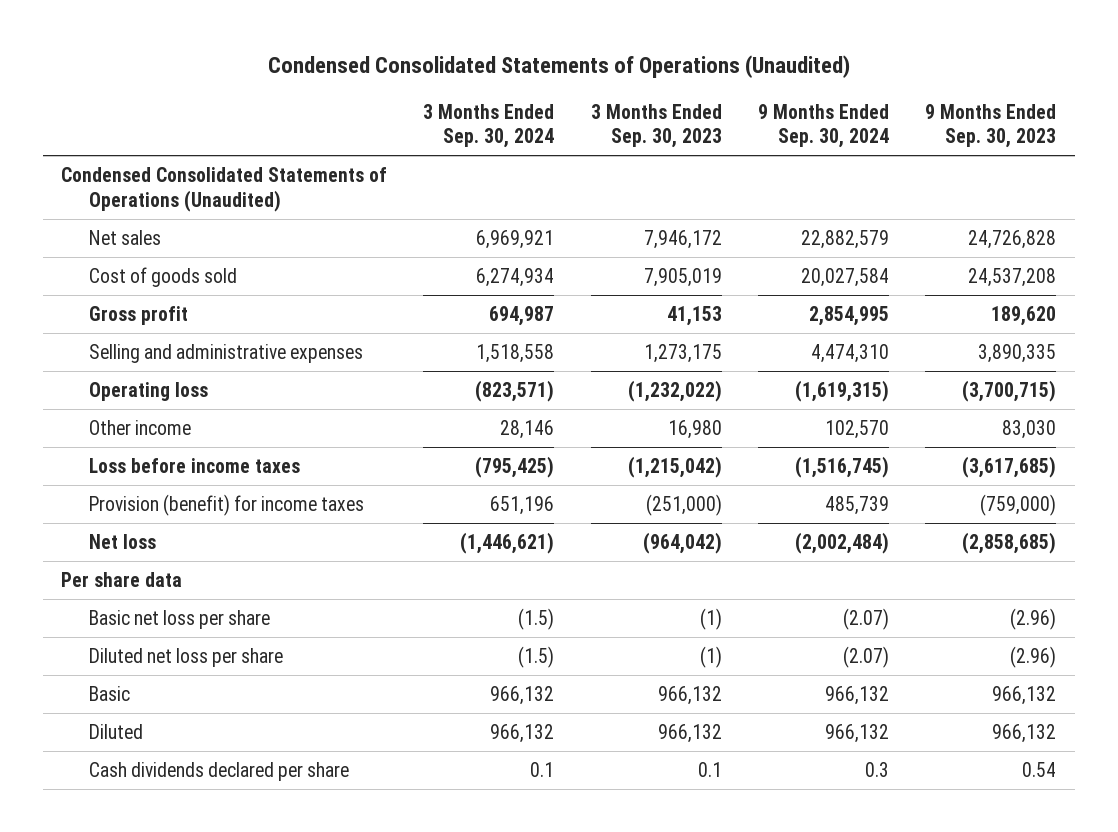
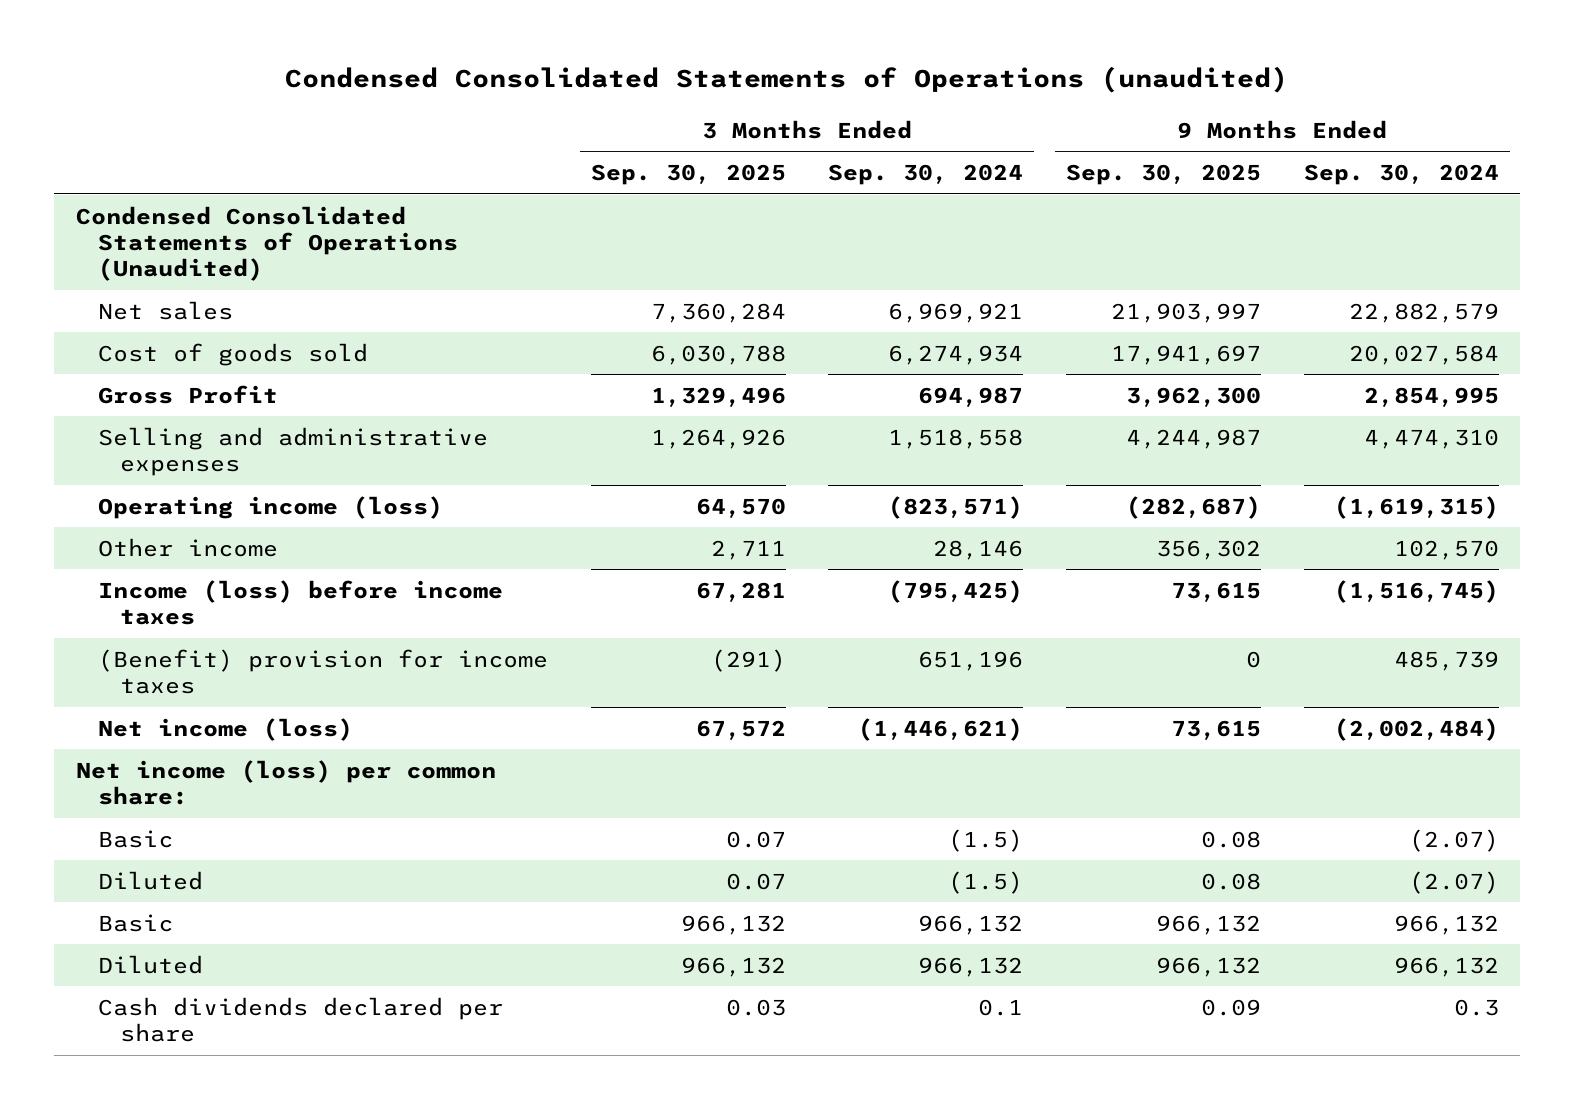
- Condensed Consolidated Statements of Operations (Unaudited)
+ Condensed Consolidated Statements of Operations (unaudited)
- | 3 Months Ended Sep. 30, 2024 | 3 Months Ended Sep. 30, 2023 | 9 Months Ended Sep. 30, 2024 | 9 Months Ended Sep. 30, 2023
+ | 3 Months Ended Sep. 30, 2025 | 3 Months Ended Sep. 30, 2024 | 9 Months Ended Sep. 30, 2025 | 9 Months Ended Sep. 30, 2024
- Gross profit | 694,987 | 41,153 | 2,854,995 | 189,620
+ Gross Profit | 1,329,496 | 694,987 | 3,962,300 | 2,854,995
- Operating loss | (823,571) | (1,232,022) | (1,619,315) | (3,700,715)
+ Operating income (loss) | 64,570 | (823,571) | (282,687) | (1,619,315)
- Loss before income taxes | (795,425) | (1,215,042) | (1,516,745) | (3,617,685)
- Provision (benefit) for income taxes | 651,196 | (251,000) | 485,739 | (759,000)
- Net loss | (1,446,621) | (964,042) | (2,002,484) | (2,858,685)
- Per share data
- Basic net loss per share | (1.5) | (1) | (2.07) | (2.96)
- Diluted net loss per share | (1.5) | (1) | (2.07) | (2.96)
+ Income (loss) before income taxes | 67,281 | (795,425) | 73,615 | (1,516,745)
+ (Benefit) provision for income taxes | (291) | 651,196 | 0 | 485,739
+ Net income (loss) | 67,572 | (1,446,621) | 73,615 | (2,002,484)
+ Net income (loss) per common share:
+ Basic | 0.07 | (1.5) | 0.08 | (2.07)
+ Diluted | 0.07 | (1.5) | 0.08 | (2.07)

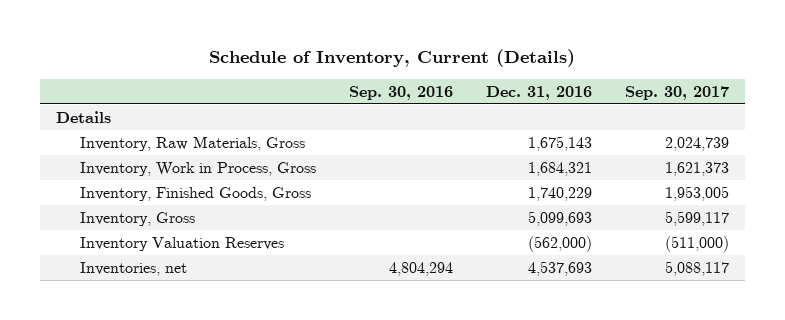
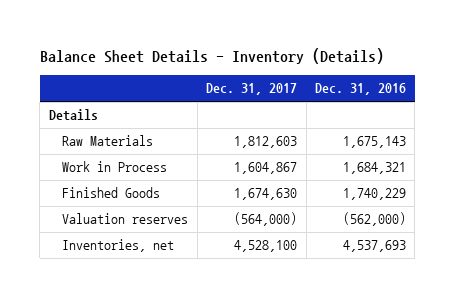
- Schedule of Inventory, Current (Details)
+ Balance Sheet Details - Inventory (Details)
- | Sep. 30, 2016 | Dec. 31, 2016 | Sep. 30, 2017
+ | Dec. 31, 2017 | Dec. 31, 2016
- Inventory, Raw Materials, Gross | | 1,675,143 | 2,024,739
- Inventory, Work in Process, Gross | | 1,684,321 | 1,621,373
- Inventory, Finished Goods, Gross | | 1,740,229 | 1,953,005
- Inventory, Gross | | 5,099,693 | 5,599,117
- Inventory Valuation Reserves | | (562,000) | (511,000)
+ Raw Materials | 1,812,603 | 1,675,143
+ Work in Process | 1,604,867 | 1,684,321
+ Finished Goods | 1,674,630 | 1,740,229
+ Valuation reserves | (564,000) | (562,000)

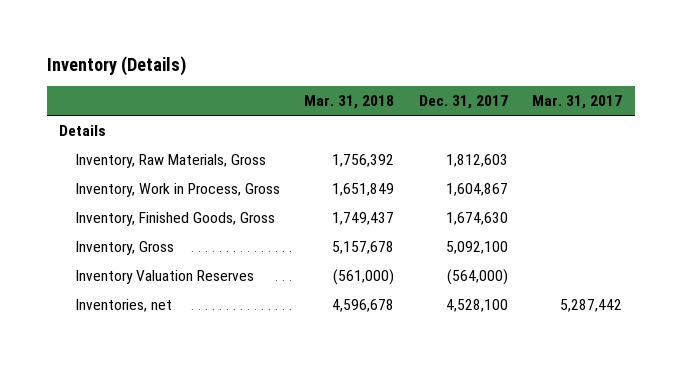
- Balance Sheet Details - Inventory (Details)
+ Inventory (Details)
- | Dec. 31, 2017 | Dec. 31, 2016
+ | Mar. 31, 2018 | Dec. 31, 2017 | Mar. 31, 2017
- Raw Materials | 1,812,603 | 1,675,143
- Work in Process | 1,604,867 | 1,684,321
- Finished Goods | 1,674,630 | 1,740,229
- Valuation reserves | (564,000) | (562,000)
+ Inventory, Raw Materials, Gross | 1,756,392 | 1,812,603 |
+ Inventory, Work in Process, Gross | 1,651,849 | 1,604,867 |
+ Inventory, Finished Goods, Gross | 1,749,437 | 1,674,630 |
+ Inventory, Gross | 5,157,678 | 5,092,100 |
+ Inventory Valuation Reserves | (561,000) | (564,000) |

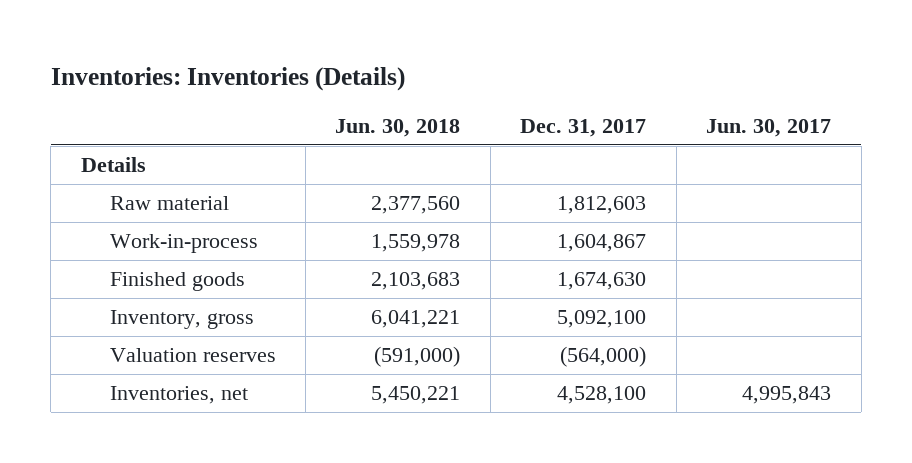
- Inventory (Details)
+ Inventories: Inventories (Details)
- | Mar. 31, 2018 | Dec. 31, 2017 | Mar. 31, 2017
+ | Jun. 30, 2018 | Dec. 31, 2017 | Jun. 30, 2017
- Inventory, Raw Materials, Gross | 1,756,392 | 1,812,603 |
- Inventory, Work in Process, Gross | 1,651,849 | 1,604,867 |
- Inventory, Finished Goods, Gross | 1,749,437 | 1,674,630 |
- Inventory, Gross | 5,157,678 | 5,092,100 |
- Inventory Valuation Reserves | (561,000) | (564,000) |
+ Raw material | 2,377,560 | 1,812,603 |
+ Work-in-process | 1,559,978 | 1,604,867 |
+ Finished goods | 2,103,683 | 1,674,630 |
+ Inventory, gross | 6,041,221 | 5,092,100 |
+ Valuation reserves | (591,000) | (564,000) |

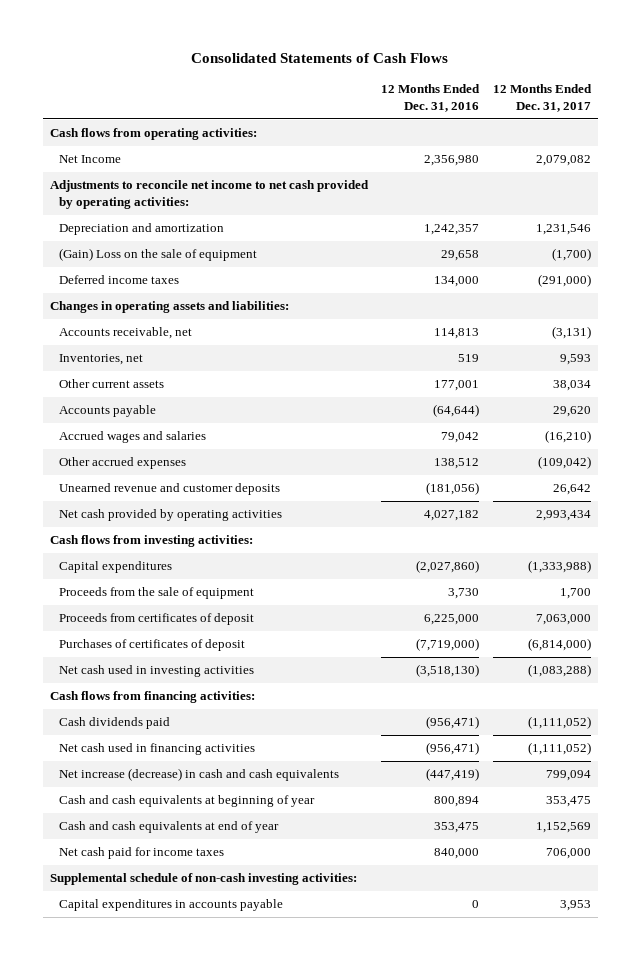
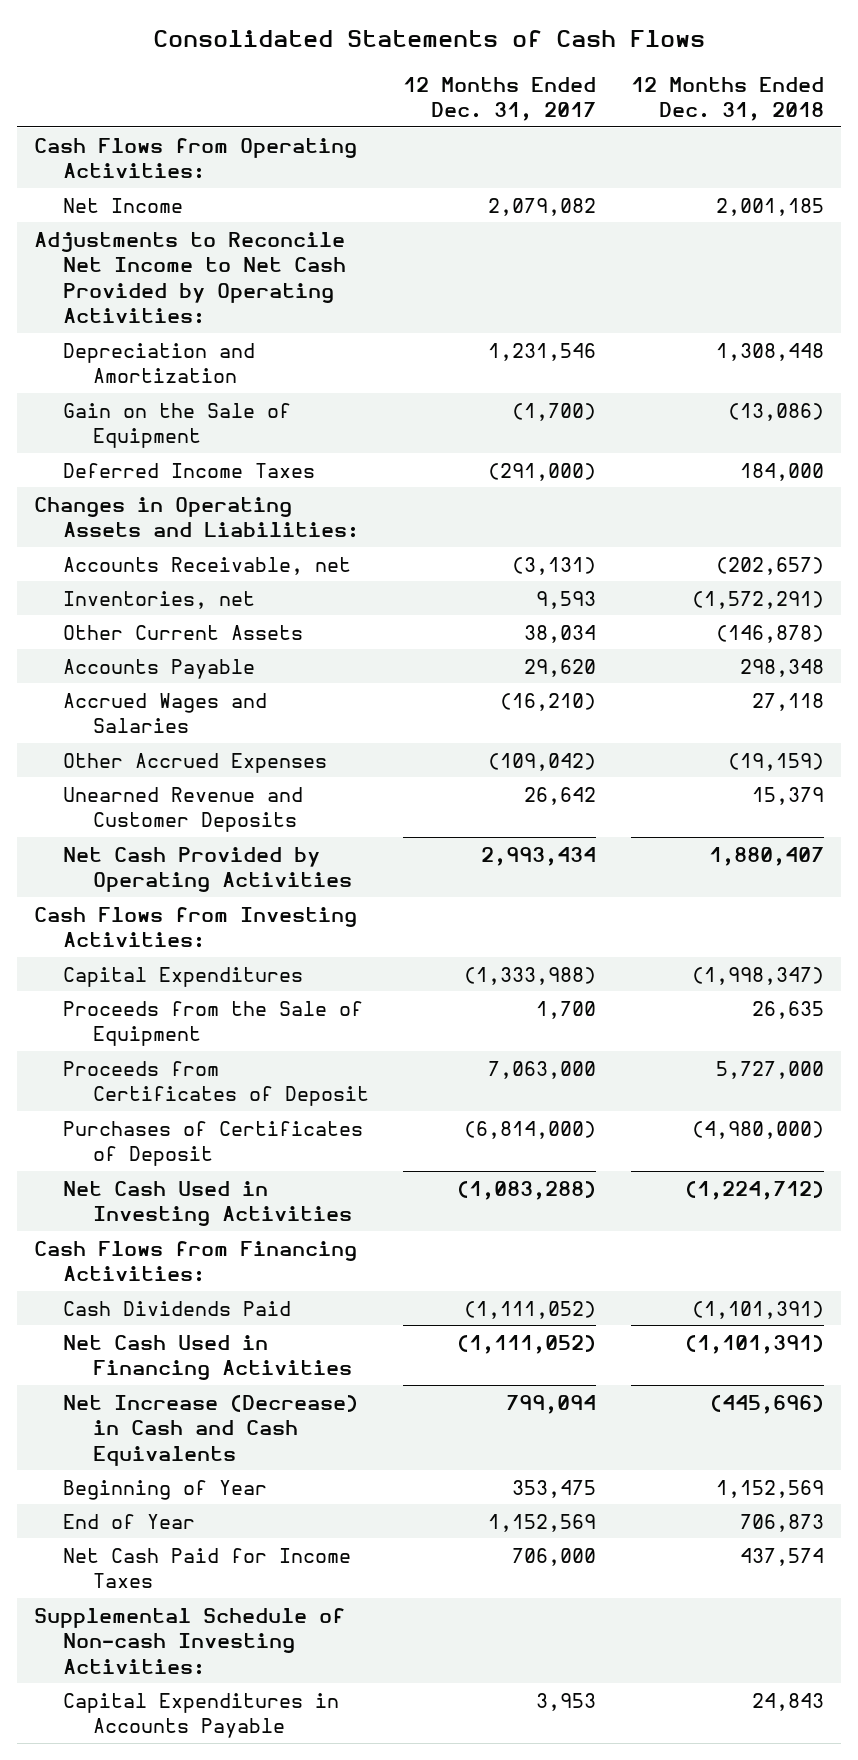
- | 12 Months Ended Dec. 31, 2016 | 12 Months Ended Dec. 31, 2017
+ | 12 Months Ended Dec. 31, 2017 | 12 Months Ended Dec. 31, 2018
- Cash flows from operating activities:
+ Cash Flows from Operating Activities:
- Adjustments to reconcile net income to net cash provided by operating activities:
- Depreciation and amortization | 1,242,357 | 1,231,546
- (Gain) Loss on the sale of equipment | 29,658 | (1,700)
- Deferred income taxes | 134,000 | (291,000)
- Changes in operating assets and liabilities:
- Accounts receivable, net | 114,813 | (3,131)
+ Adjustments to Reconcile Net Income to Net Cash Provided by Operating Activities:
+ Depreciation and Amortization | 1,231,546 | 1,308,448
+ Gain on the Sale of Equipment | (1,700) | (13,086)
+ Deferred Income Taxes | (291,000) | 184,000
+ Changes in Operating Assets and Liabilities:
+ Accounts Receivable, net | (3,131) | (202,657)
- Other current assets | 177,001 | 38,034
- Accounts payable | (64,644) | 29,620
- Accrued wages and salaries | 79,042 | (16,210)
- Other accrued expenses | 138,512 | (109,042)
- Unearned revenue and customer deposits | (181,056) | 26,642
- Net cash provided by operating activities | 4,027,182 | 2,993,434
- Cash flows from investing activities:
- Capital expenditures | (2,027,860) | (1,333,988)
- Proceeds from the sale of equipment | 3,730 | 1,700
- Proceeds from certificates of deposit | 6,225,000 | 7,063,000
- Purchases of certificates of deposit | (7,719,000) | (6,814,000)
- Net cash used in investing activities | (3,518,130) | (1,083,288)
- Cash flows from financing activities:
- Cash dividends paid | (956,471) | (1,111,052)
- Net cash used in financing activities | (956,471) | (1,111,052)
- Net increase (decrease) in cash and cash equivalents | (447,419) | 799,094
- Cash and cash equivalents at beginning of year | 800,894 | 353,475
- Cash and cash equivalents at end of year | 353,475 | 1,152,569
- Net cash paid for income taxes | 840,000 | 706,000
- Supplemental schedule of non-cash investing activities:
- Capital expenditures in accounts payable | 0 | 3,953
+ Other Current Assets | 38,034 | (146,878)
+ Accounts Payable | 29,620 | 298,348
+ Accrued Wages and Salaries | (16,210) | 27,118
+ Other Accrued Expenses | (109,042) | (19,159)
+ Unearned Revenue and Customer Deposits | 26,642 | 15,379
+ Net Cash Provided by Operating Activities | 2,993,434 | 1,880,407
+ Cash Flows from Investing Activities:
+ Capital Expenditures | (1,333,988) | (1,998,347)
+ Proceeds from the Sale of Equipment | 1,700 | 26,635
+ Proceeds from Certificates of Deposit | 7,063,000 | 5,727,000
+ Purchases of Certificates of Deposit | (6,814,000) | (4,980,000)
+ Net Cash Used in Investing Activities | (1,083,288) | (1,224,712)
+ Cash Flows from Financing Activities:
+ Cash Dividends Paid | (1,111,052) | (1,101,391)
+ Net Cash Used in Financing Activities | (1,111,052) | (1,101,391)
+ Net Increase (Decrease) in Cash and Cash Equivalents | 799,094 | (445,696)
+ Beginning of Year | 353,475 | 1,152,569
+ End of Year | 1,152,569 | 706,873
+ Net Cash Paid for Income Taxes | 706,000 | 437,574
+ Supplemental Schedule of Non-cash Investing Activities:
+ Capital Expenditures in Accounts Payable | 3,953 | 24,843

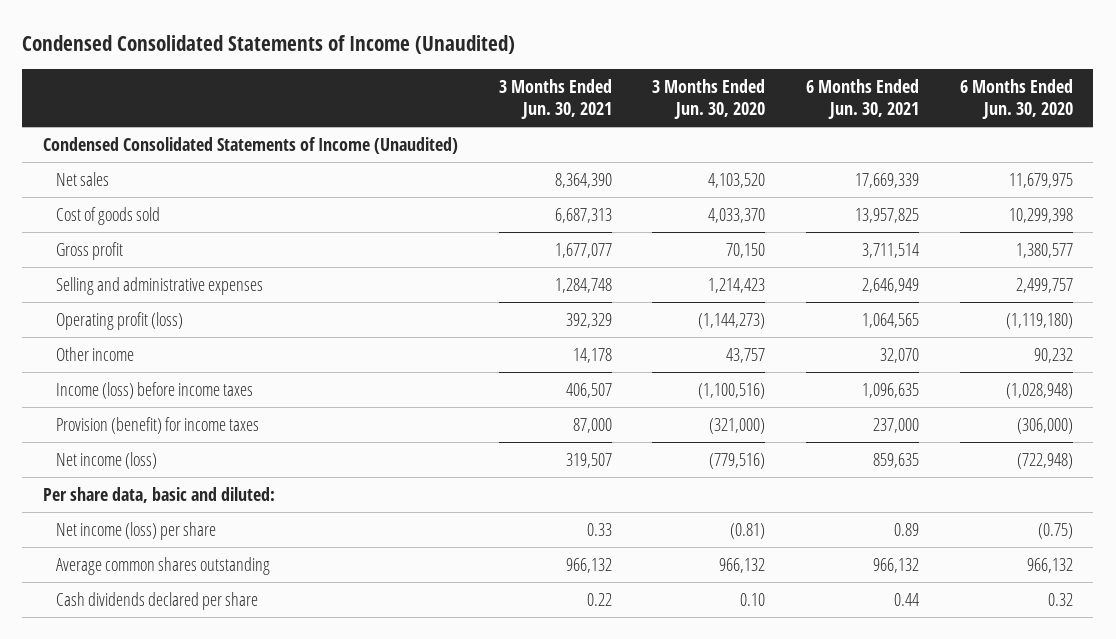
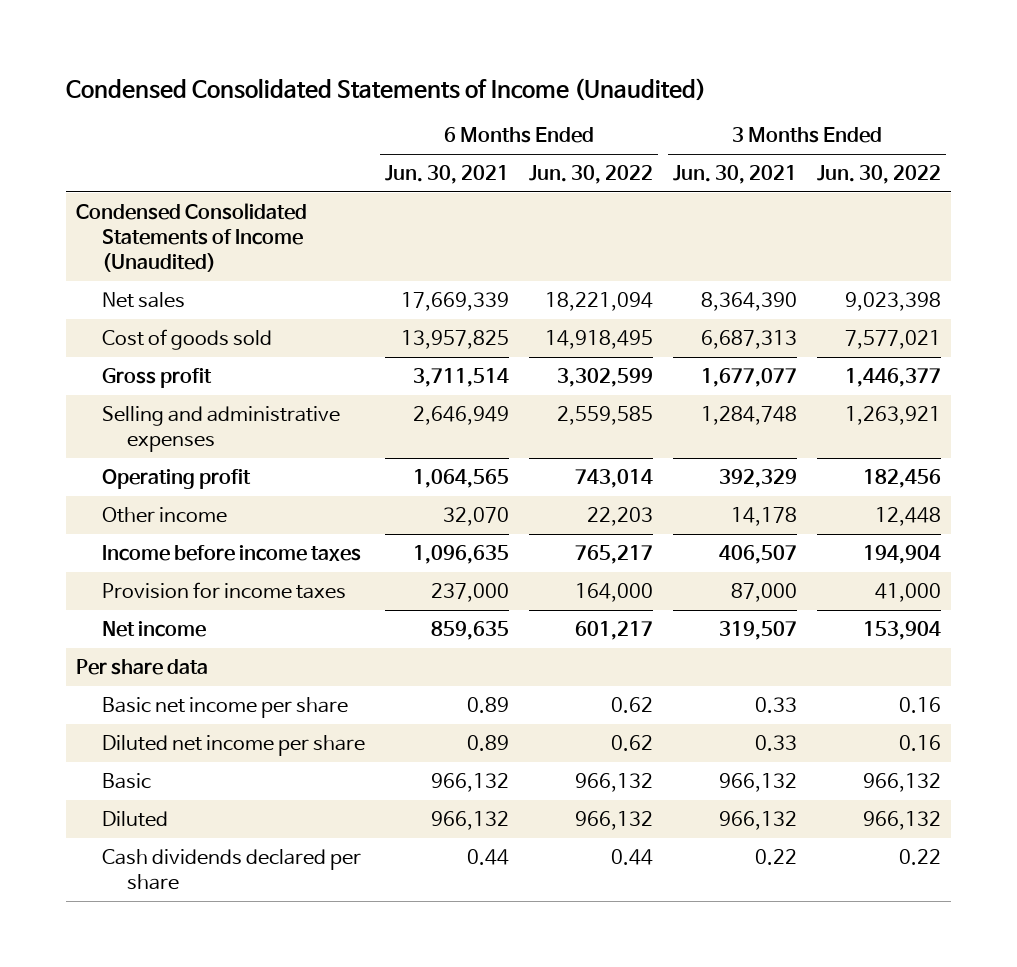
- | 3 Months Ended Jun. 30, 2021 | 3 Months Ended Jun. 30, 2020 | 6 Months Ended Jun. 30, 2021 | 6 Months Ended Jun. 30, 2020
+ | 6 Months Ended Jun. 30, 2021 | 6 Months Ended Jun. 30, 2022 | 3 Months Ended Jun. 30, 2021 | 3 Months Ended Jun. 30, 2022
- Operating profit (loss) | 392,329 | (1,144,273) | 1,064,565 | (1,119,180)
+ Operating profit | 1,064,565 | 743,014 | 392,329 | 182,456
- Income (loss) before income taxes | 406,507 | (1,100,516) | 1,096,635 | (1,028,948)
- Provision (benefit) for income taxes | 87,000 | (321,000) | 237,000 | (306,000)
- Net income (loss) | 319,507 | (779,516) | 859,635 | (722,948)
- Per share data, basic and diluted:
- Net income (loss) per share | 0.33 | (0.81) | 0.89 | (0.75)
- Average common shares outstanding | 966,132 | 966,132 | 966,132 | 966,132
+ Income before income taxes | 1,096,635 | 765,217 | 406,507 | 194,904
+ Provision for income taxes | 237,000 | 164,000 | 87,000 | 41,000
+ Net income | 859,635 | 601,217 | 319,507 | 153,904
+ Per share data
+ Basic net income per share | 0.89 | 0.62 | 0.33 | 0.16
+ Diluted net income per share | 0.89 | 0.62 | 0.33 | 0.16
+ Basic | 966,132 | 966,132 | 966,132 | 966,132
+ Diluted | 966,132 | 966,132 | 966,132 | 966,132

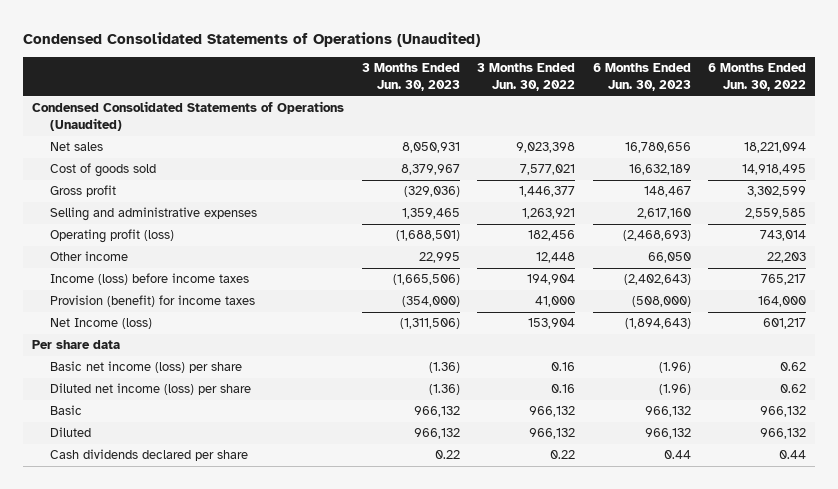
- Condensed Consolidated Statements of Income (Unaudited)
+ Condensed Consolidated Statements of Operations (Unaudited)
- | 6 Months Ended Jun. 30, 2021 | 6 Months Ended Jun. 30, 2022 | 3 Months Ended Jun. 30, 2021 | 3 Months Ended Jun. 30, 2022
+ | 3 Months Ended Jun. 30, 2023 | 3 Months Ended Jun. 30, 2022 | 6 Months Ended Jun. 30, 2023 | 6 Months Ended Jun. 30, 2022
- Condensed Consolidated Statements of Income (Unaudited)
+ Condensed Consolidated Statements of Operations (Unaudited)
- Operating profit | 1,064,565 | 743,014 | 392,329 | 182,456
+ Operating profit (loss) | (1,688,501) | 182,456 | (2,468,693) | 743,014
- Income before income taxes | 1,096,635 | 765,217 | 406,507 | 194,904
- Provision for income taxes | 237,000 | 164,000 | 87,000 | 41,000
- Net income | 859,635 | 601,217 | 319,507 | 153,904
+ Income (loss) before income taxes | (1,665,506) | 194,904 | (2,402,643) | 765,217
+ Provision (benefit) for income taxes | (354,000) | 41,000 | (508,000) | 164,000
+ Net Income (loss) | (1,311,506) | 153,904 | (1,894,643) | 601,217
- Basic net income per share | 0.89 | 0.62 | 0.33 | 0.16
- Diluted net income per share | 0.89 | 0.62 | 0.33 | 0.16
+ Basic net income (loss) per share | (1.36) | 0.16 | (1.96) | 0.62
+ Diluted net income (loss) per share | (1.36) | 0.16 | (1.96) | 0.62

